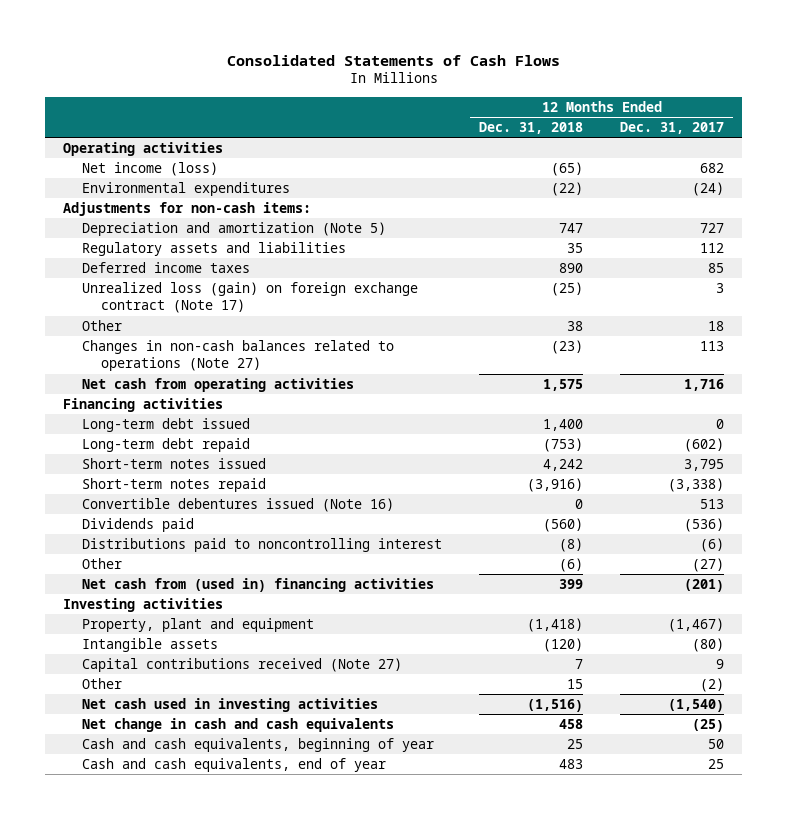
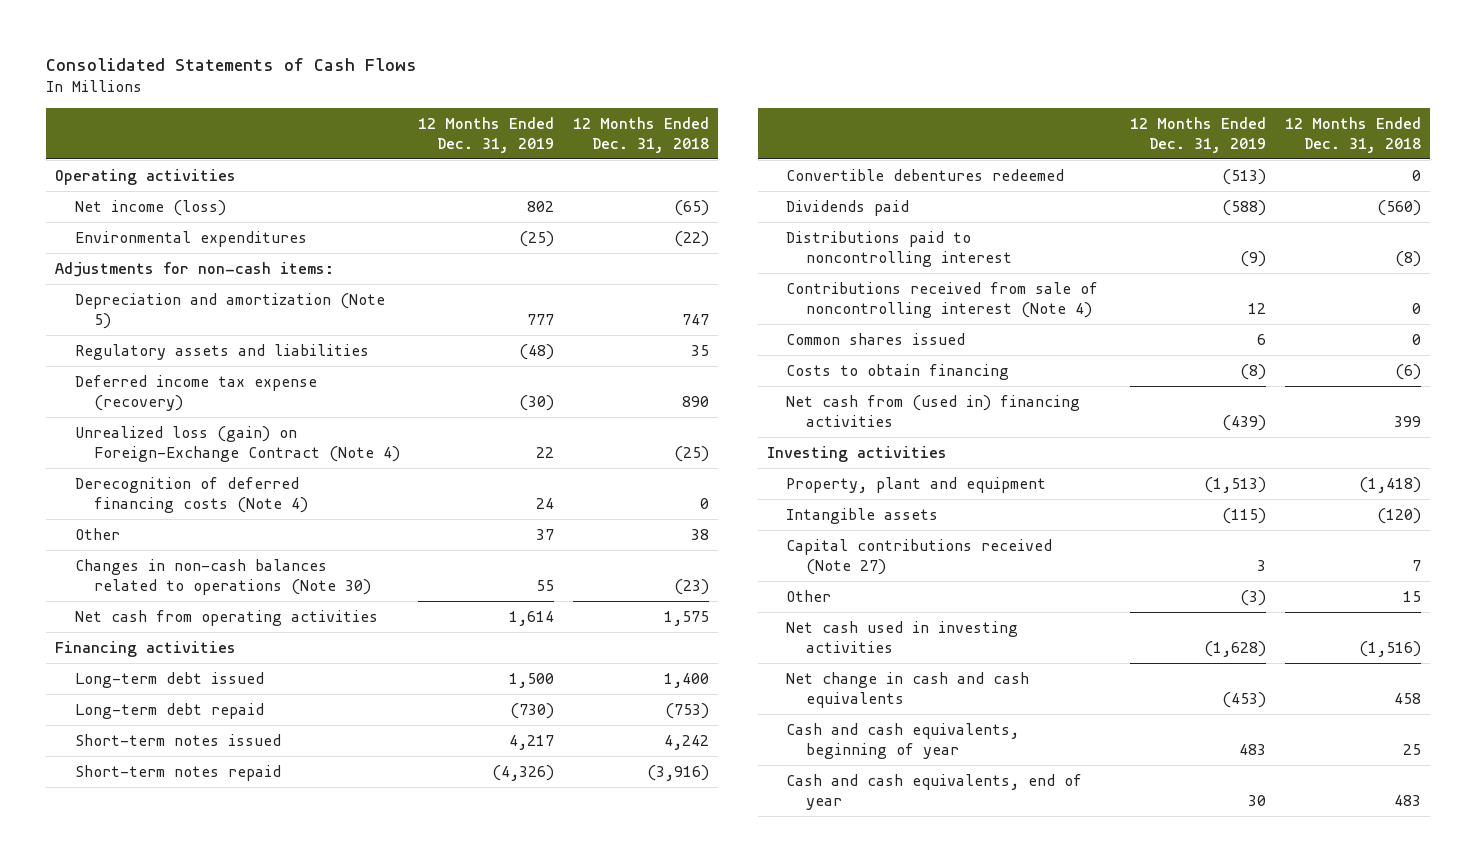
- | 12 Months Ended Dec. 31, 2018 | 12 Months Ended Dec. 31, 2017
+ | 12 Months Ended Dec. 31, 2019 | 12 Months Ended Dec. 31, 2018
- Deferred income taxes | 890 | 85
- Unrealized loss (gain) on foreign exchange contract (Note 17) | (25) | 3
+ Deferred income tax expense (recovery) | (30) | 890
+ Unrealized loss (gain) on Foreign-Exchange Contract (Note 4) | 22 | (25)
+ Derecognition of deferred financing costs (Note 4) | 24 | 0
- Changes in non-cash balances related to operations (Note 27) | (23) | 113
+ Changes in non-cash balances related to operations (Note 30) | 55 | (23)
- Convertible debentures issued (Note 16) | 0 | 513
+ Convertible debentures redeemed | (513) | 0
- Other | (6) | (27)
+ Contributions received from sale of noncontrolling interest (Note 4) | 12 | 0
+ Common shares issued | 6 | 0
+ Costs to obtain financing | (8) | (6)

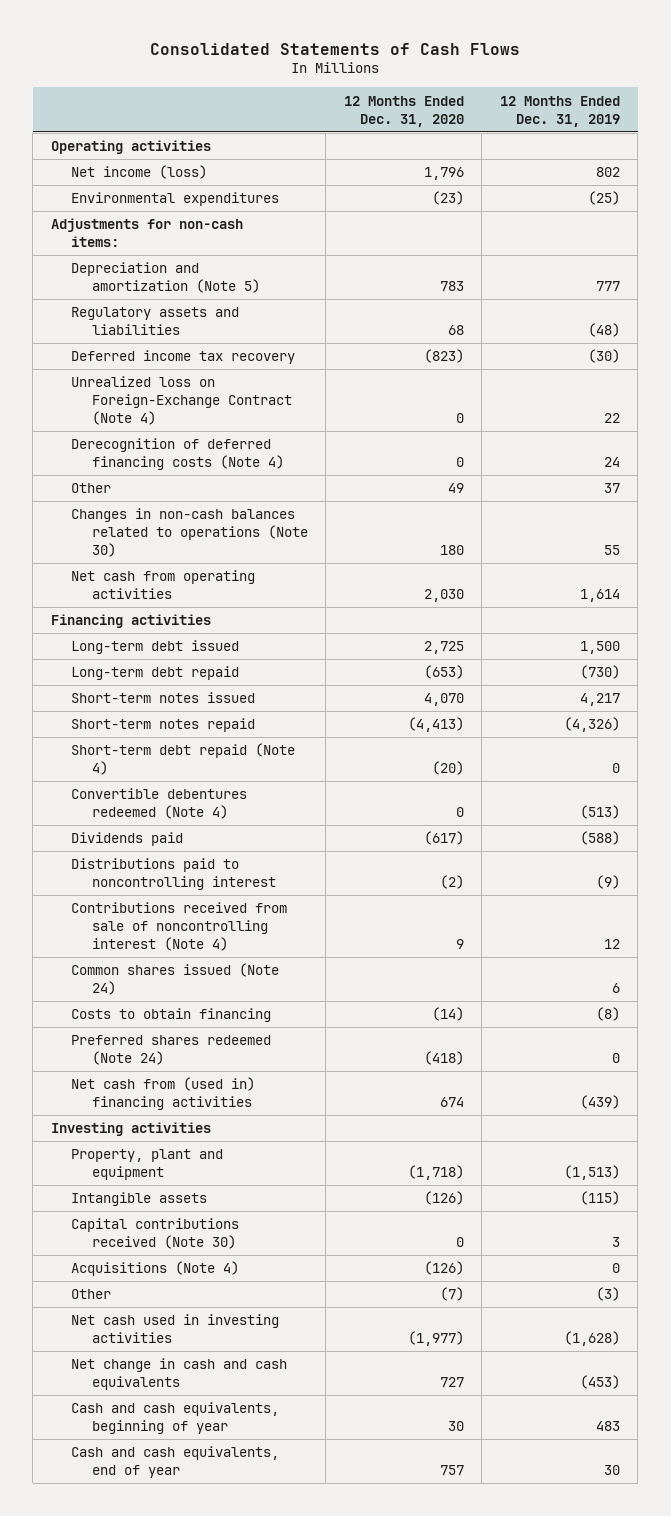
- | 12 Months Ended Dec. 31, 2019 | 12 Months Ended Dec. 31, 2018
+ | 12 Months Ended Dec. 31, 2020 | 12 Months Ended Dec. 31, 2019
- Deferred income tax expense (recovery) | (30) | 890
- Unrealized loss (gain) on Foreign-Exchange Contract (Note 4) | 22 | (25)
+ Deferred income tax recovery | (823) | (30)
+ Unrealized loss on Foreign-Exchange Contract (Note 4) | 0 | 22
- Convertible debentures redeemed | (513) | 0
+ Short-term debt repaid (Note 4) | (20) | 0
+ Convertible debentures redeemed (Note 4) | 0 | (513)
- Common shares issued | 6 | 0
+ Common shares issued (Note 24) | | 6
+ Preferred shares redeemed (Note 24) | (418) | 0
- Capital contributions received (Note 27) | 3 | 7
+ Capital contributions received (Note 30) | 0 | 3
+ Acquisitions (Note 4) | (126) | 0

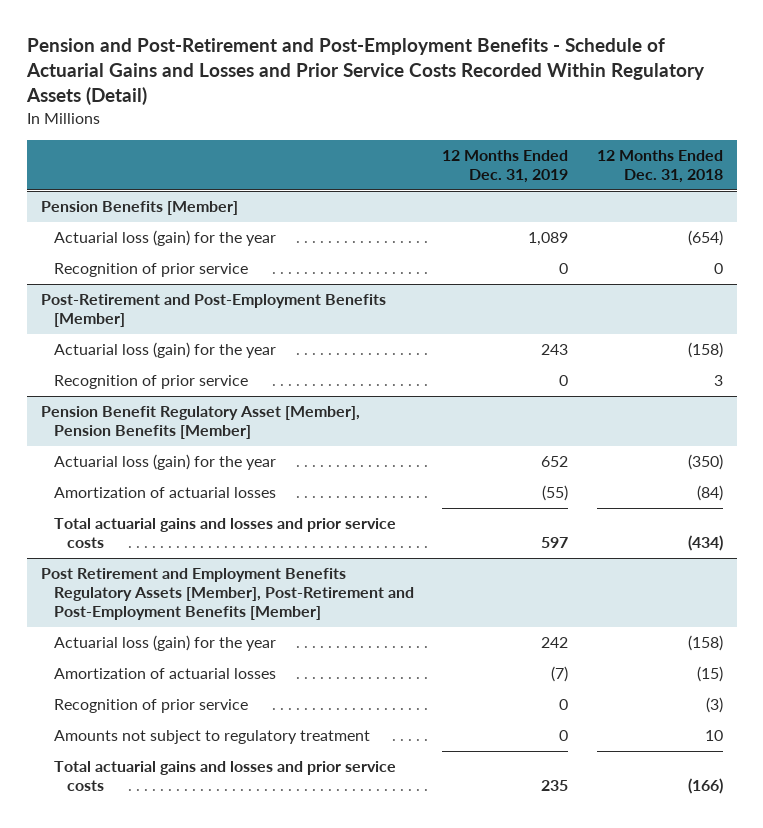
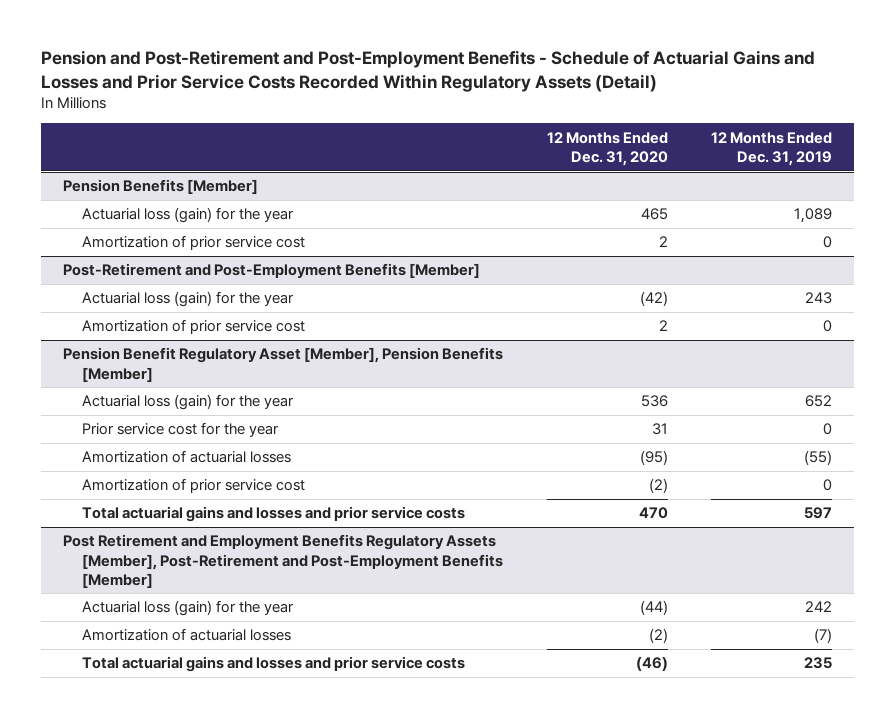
- | 12 Months Ended Dec. 31, 2019 | 12 Months Ended Dec. 31, 2018
+ | 12 Months Ended Dec. 31, 2020 | 12 Months Ended Dec. 31, 2019
@ Pension Benefits [Member]
- Recognition of prior service | 0 | 0
+ Amortization of prior service cost | 2 | 0
@ Post-Retirement and Post-Employment Benefits [Member]
- Recognition of prior service | 0 | 3
+ Amortization of prior service cost | 2 | 0
@ Pension Benefit Regulatory Asset [Member], Pension Benefits [Member]
+ Prior service cost for the year | 31 | 0
+ Amortization of prior service cost | (2) | 0
@ Post Retirement and Employment Benefits Regulatory Assets [Member], Post-Retirement and Post-Employment Benefits [Member]
- Recognition of prior service | 0 | (3)
- Amounts not subject to regulatory treatment | 0 | 10

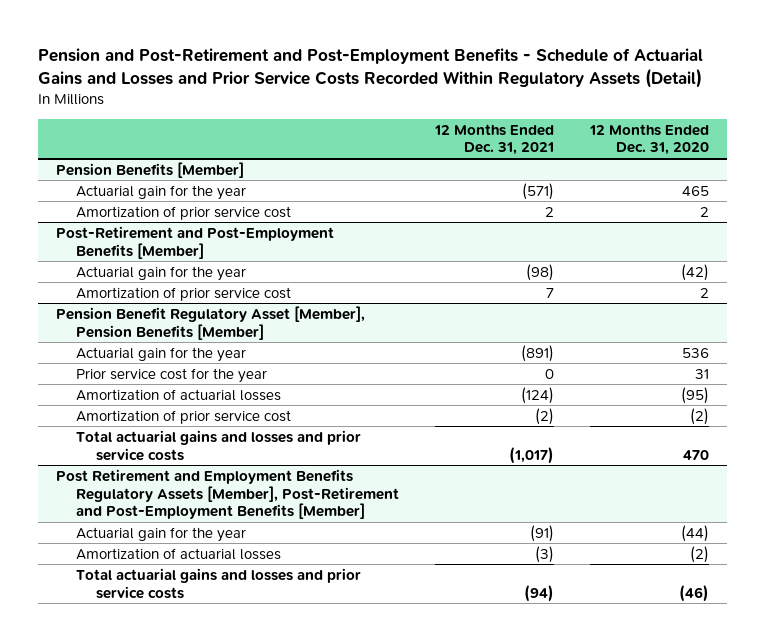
- | 12 Months Ended Dec. 31, 2020 | 12 Months Ended Dec. 31, 2019
+ | 12 Months Ended Dec. 31, 2021 | 12 Months Ended Dec. 31, 2020
@ Pension Benefits [Member]
- Actuarial loss (gain) for the year | 465 | 1,089
+ Actuarial gain for the year | (571) | 465
@ Post-Retirement and Post-Employment Benefits [Member]
- Actuarial loss (gain) for the year | (42) | 243
+ Actuarial gain for the year | (98) | (42)
@ Pension Benefit Regulatory Asset [Member], Pension Benefits [Member]
- Actuarial loss (gain) for the year | 536 | 652
+ Actuarial gain for the year | (891) | 536
@ Post Retirement and Employment Benefits Regulatory Assets [Member], Post-Retirement and Post-Employment Benefits [Member]
- Actuarial loss (gain) for the year | (44) | 242
+ Actuarial gain for the year | (91) | (44)

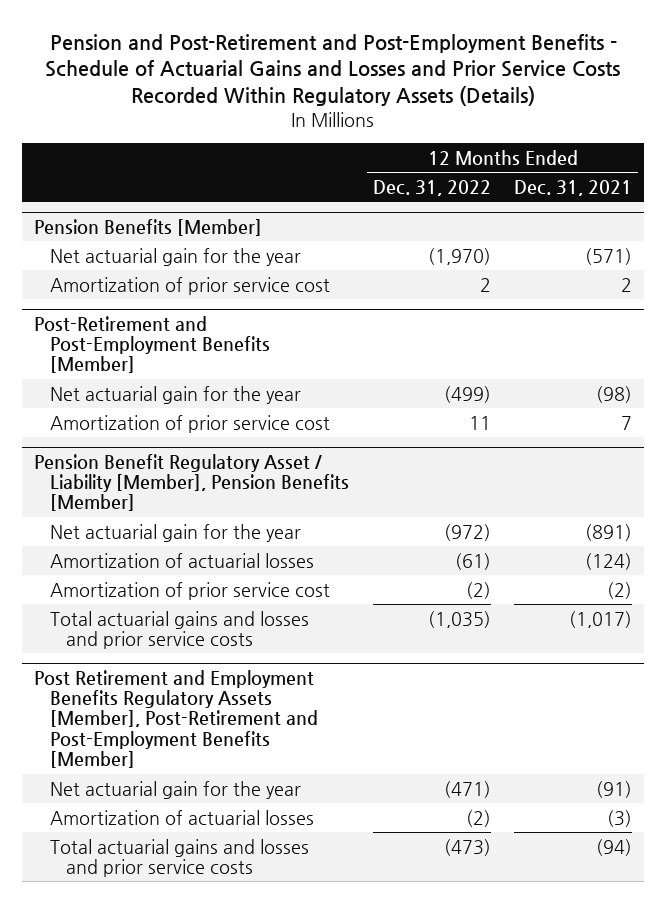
- Pension and Post-Retirement and Post-Employment Benefits - Schedule of Actuarial Gains and Losses and Prior Service Costs Recorded Within Regulatory Assets (Detail)
+ Pension and Post-Retirement and Post-Employment Benefits - Schedule of Actuarial Gains and Losses and Prior Service Costs Recorded Within Regulatory Assets (Details)
- | 12 Months Ended Dec. 31, 2021 | 12 Months Ended Dec. 31, 2020
+ | 12 Months Ended Dec. 31, 2022 | 12 Months Ended Dec. 31, 2021
@ Pension Benefits [Member]
- Actuarial gain for the year | (571) | 465
+ Net actuarial gain for the year | (1,970) | (571)
@ Post-Retirement and Post-Employment Benefits [Member]
- Actuarial gain for the year | (98) | (42)
+ Net actuarial gain for the year | (499) | (98)
- Pension Benefit Regulatory Asset [Member], Pension Benefits [Member]
- Actuarial gain for the year | (891) | 536
- Prior service cost for the year | 0 | 31
+ Pension Benefit Regulatory Asset / Liability [Member], Pension Benefits [Member]
+ Net actuarial gain for the year | (972) | (891)
@ Post Retirement and Employment Benefits Regulatory Assets [Member], Post-Retirement and Post-Employment Benefits [Member]
- Actuarial gain for the year | (91) | (44)
+ Net actuarial gain for the year | (471) | (91)

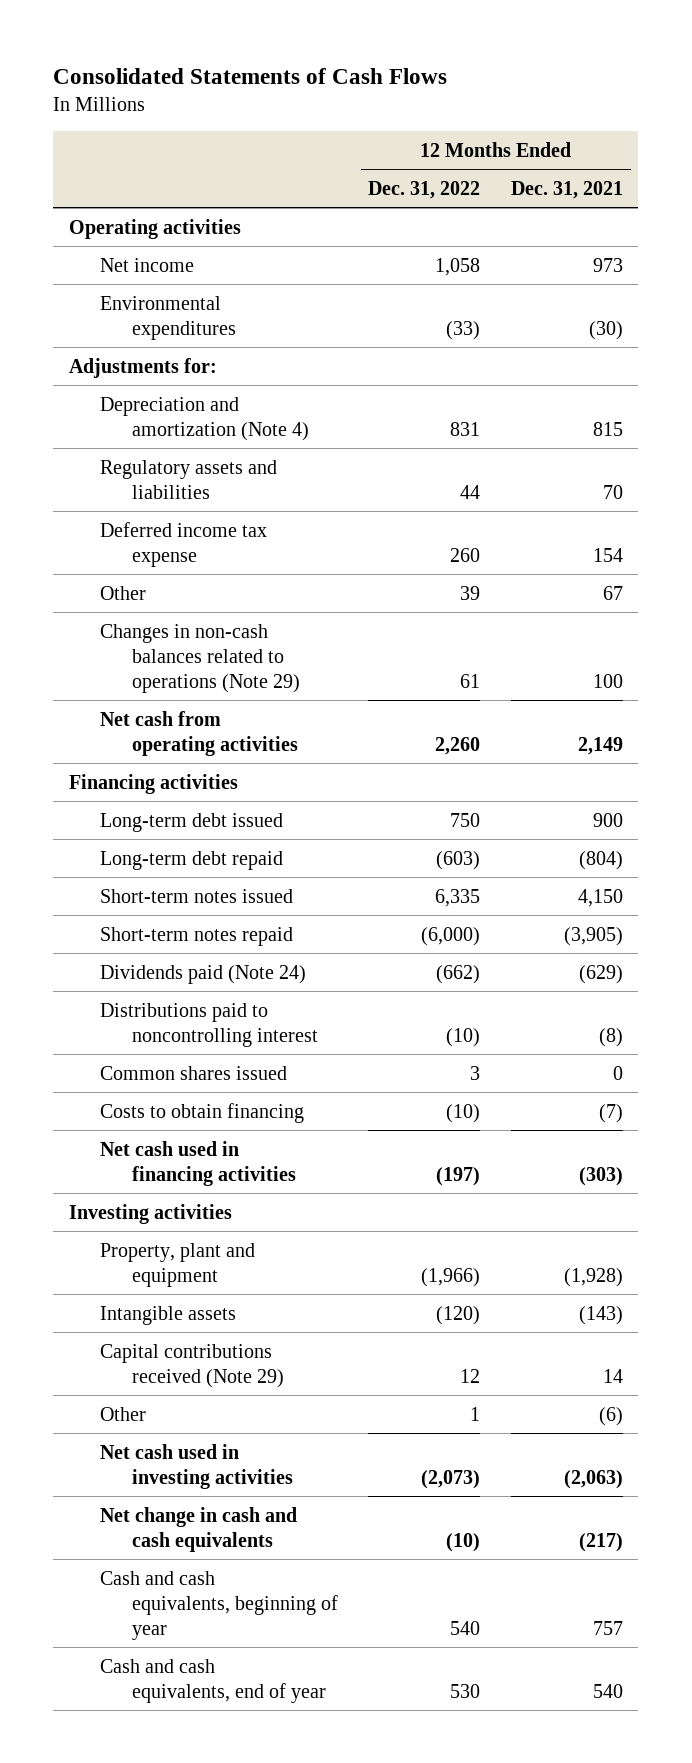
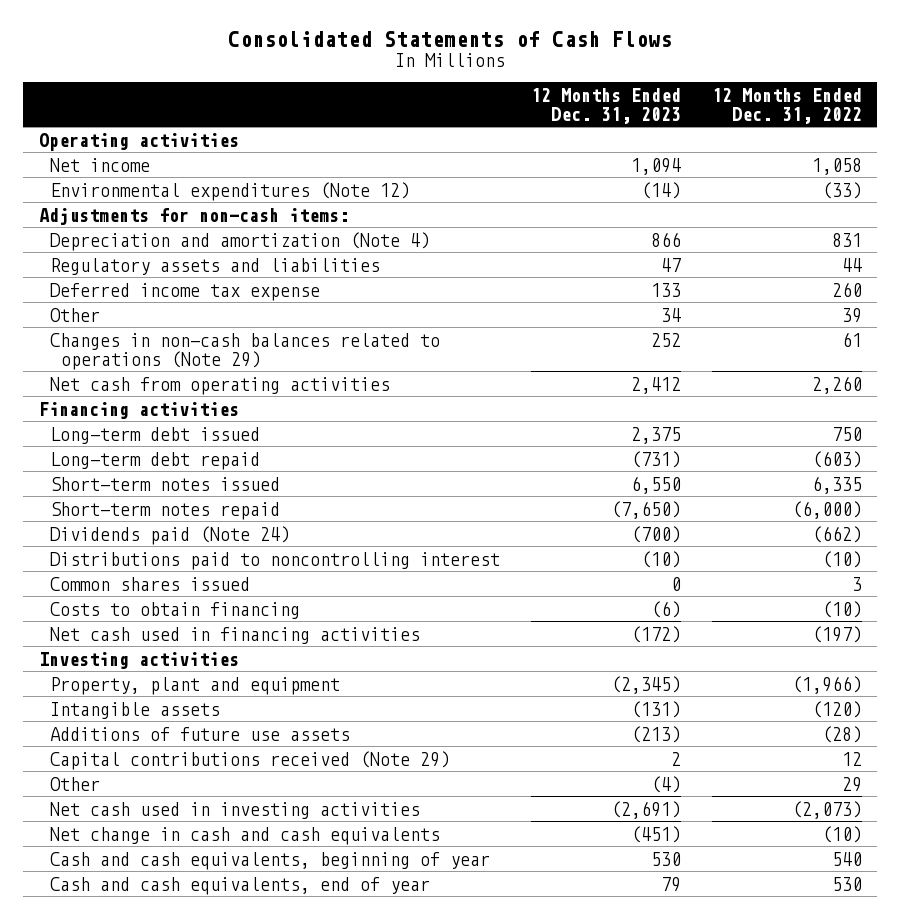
- | 12 Months Ended Dec. 31, 2022 | 12 Months Ended Dec. 31, 2021
+ | 12 Months Ended Dec. 31, 2023 | 12 Months Ended Dec. 31, 2022
- Environmental expenditures | (33) | (30)
- Adjustments for:
+ Environmental expenditures (Note 12) | (14) | (33)
+ Adjustments for non-cash items:
+ Additions of future use assets | (213) | (28)
- Other | 1 | (6)
+ Other | (4) | 29

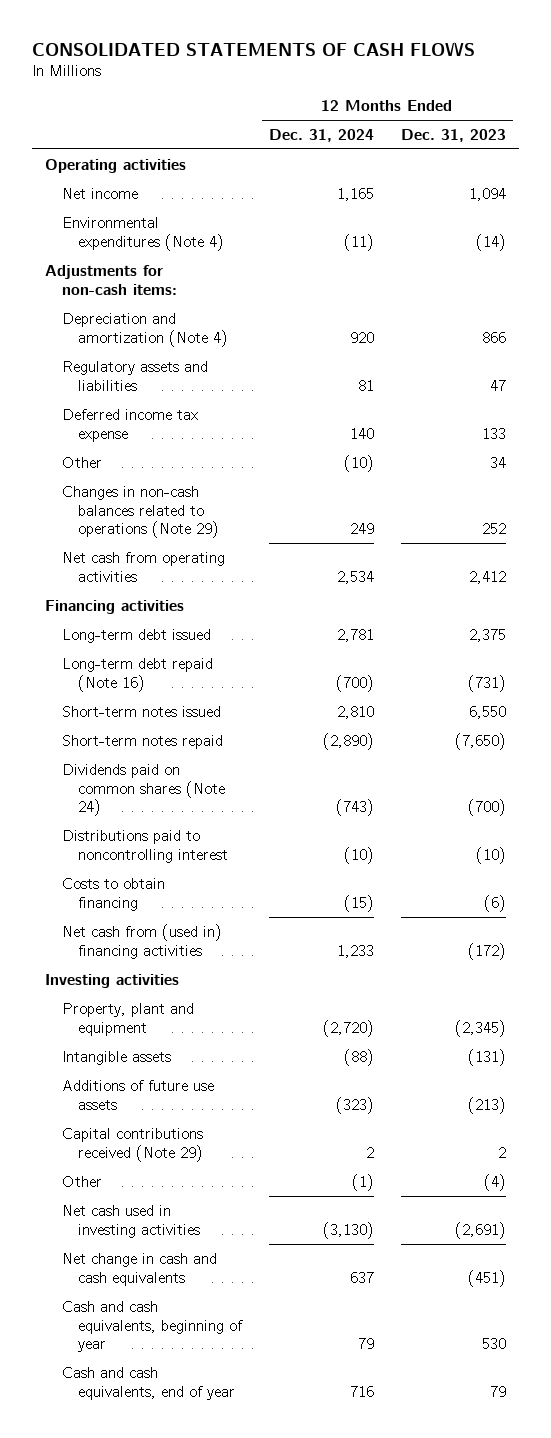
- Consolidated Statements of Cash Flows
+ CONSOLIDATED STATEMENTS OF CASH FLOWS
- | 12 Months Ended Dec. 31, 2023 | 12 Months Ended Dec. 31, 2022
+ | 12 Months Ended Dec. 31, 2024 | 12 Months Ended Dec. 31, 2023
- Environmental expenditures (Note 12) | (14) | (33)
+ Environmental expenditures (Note 4) | (11) | (14)
- Long-term debt repaid | (731) | (603)
+ Long-term debt repaid (Note 16) | (700) | (731)
- Dividends paid (Note 24) | (700) | (662)
+ Dividends paid on common shares (Note 24) | (743) | (700)
- Common shares issued | 0 | 3
- Net cash used in financing activities | (172) | (197)
+ Net cash from (used in) financing activities | 1,233 | (172)

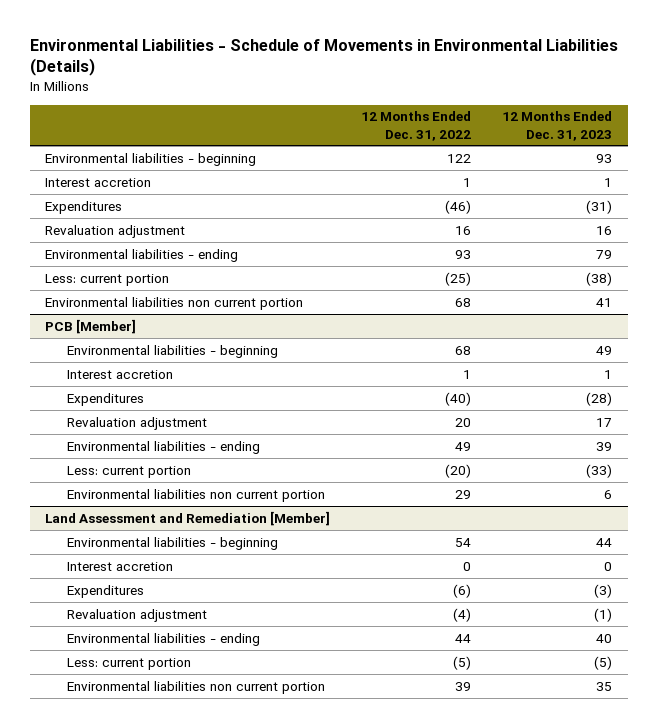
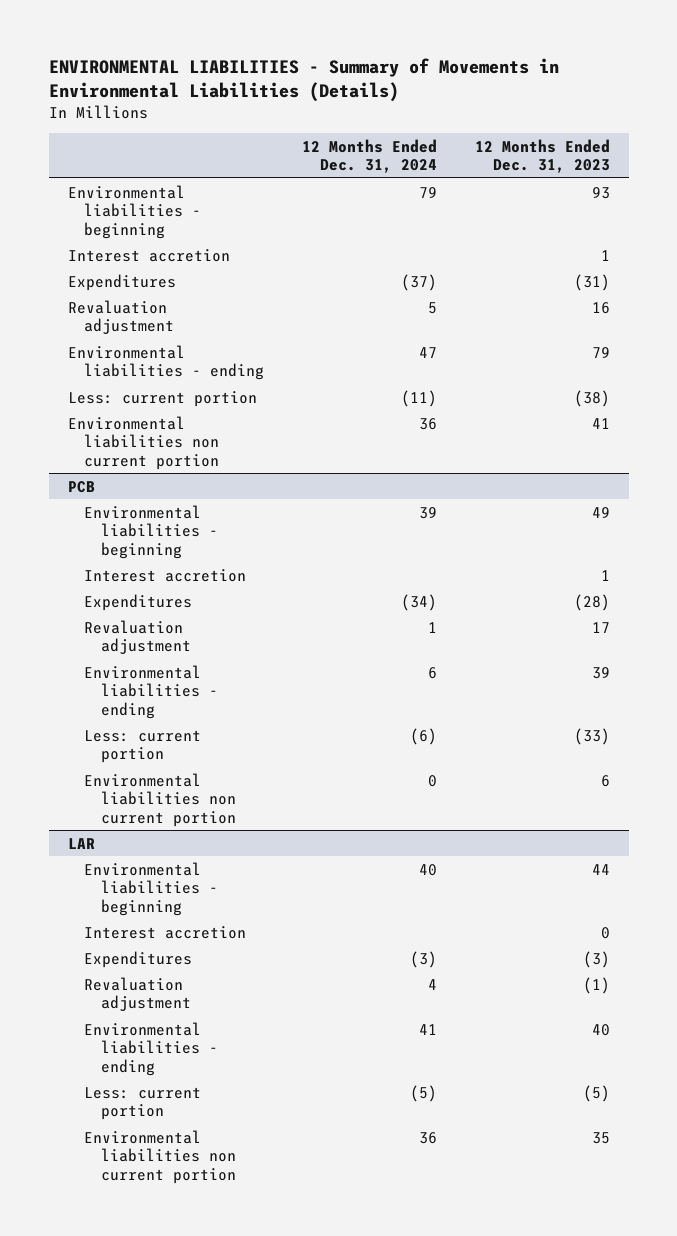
- Environmental Liabilities - Schedule of Movements in Environmental Liabilities (Details)
+ ENVIRONMENTAL LIABILITIES - Summary of Movements in Environmental Liabilities (Details)
- | 12 Months Ended Dec. 31, 2022 | 12 Months Ended Dec. 31, 2023
+ | 12 Months Ended Dec. 31, 2024 | 12 Months Ended Dec. 31, 2023
- PCB [Member]
+ PCB
- Land Assessment and Remediation [Member]
+ LAR

